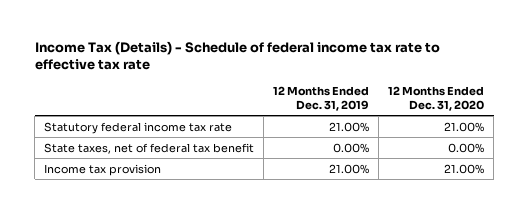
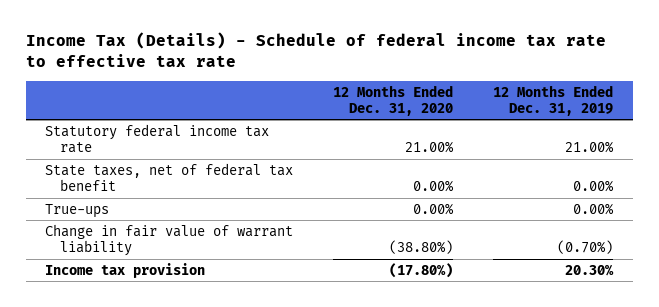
- | 12 Months Ended Dec. 31, 2019 | 12 Months Ended Dec. 31, 2020
+ | 12 Months Ended Dec. 31, 2020 | 12 Months Ended Dec. 31, 2019
- Income tax provision | 21.00% | 21.00%
+ True-ups | 0.00% | 0.00%
+ Change in fair value of warrant liability | (38.80%) | (0.70%)
+ Income tax provision | (17.80%) | 20.30%

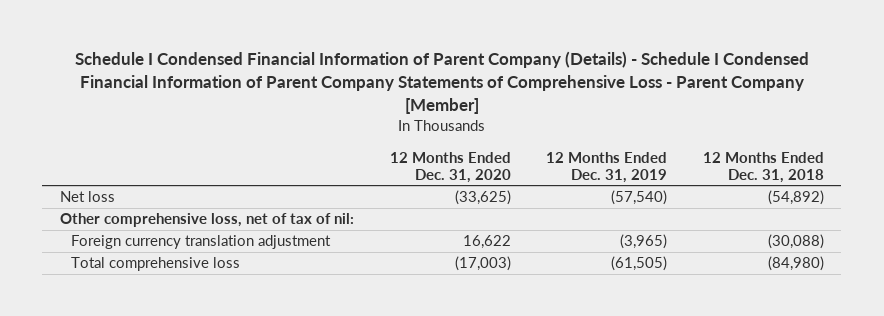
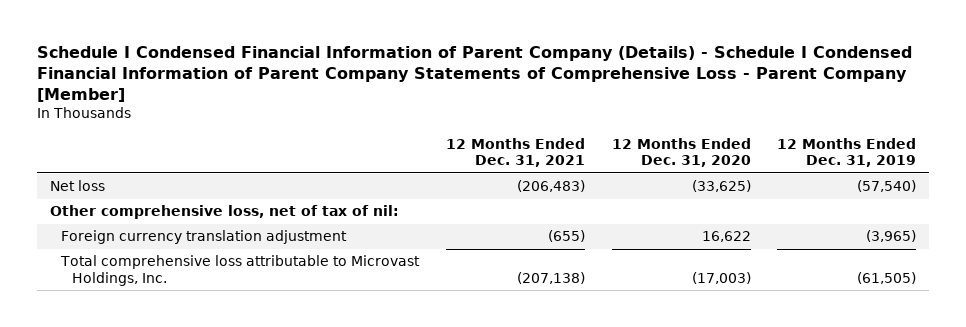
- | 12 Months Ended Dec. 31, 2020 | 12 Months Ended Dec. 31, 2019 | 12 Months Ended Dec. 31, 2018
+ | 12 Months Ended Dec. 31, 2021 | 12 Months Ended Dec. 31, 2020 | 12 Months Ended Dec. 31, 2019
- Total comprehensive loss | (17,003) | (61,505) | (84,980)
+ Total comprehensive loss attributable to Microvast Holdings, Inc. | (207,138) | (17,003) | (61,505)

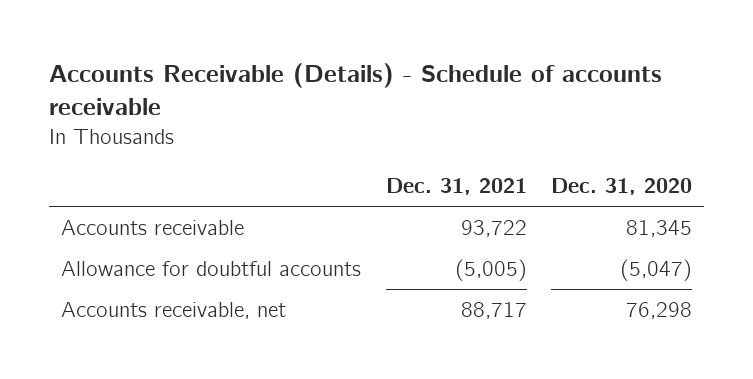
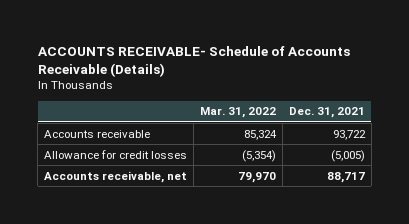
- Accounts Receivable (Details) - Schedule of accounts receivable
+ ACCOUNTS RECEIVABLE- Schedule of Accounts Receivable (Details)
- | Dec. 31, 2021 | Dec. 31, 2020
+ | Mar. 31, 2022 | Dec. 31, 2021
- Allowance for doubtful accounts | (5,005) | (5,047)
+ Allowance for credit losses | (5,354) | (5,005)

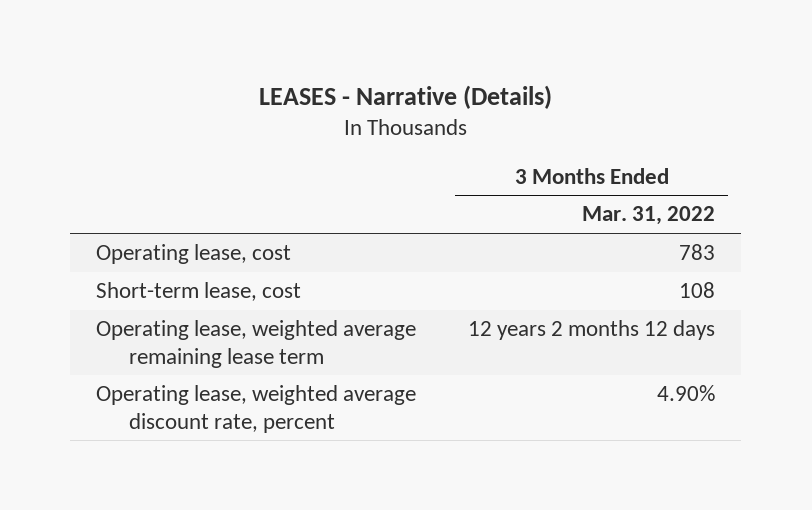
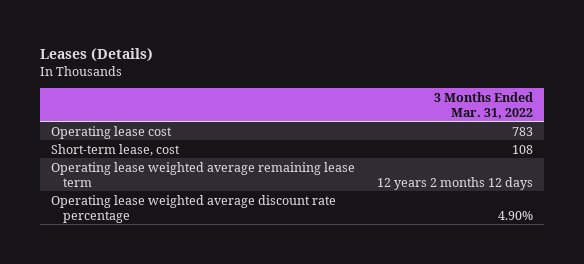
- LEASES - Narrative (Details)
+ Leases (Details)
- Operating lease, cost | 783
+ Operating lease cost | 783
- Operating lease, weighted average remaining lease term | 12 years 2 months 12 days
- Operating lease, weighted average discount rate, percent | 4.90%
+ Operating lease weighted average remaining lease term | 12 years 2 months 12 days
+ Operating lease weighted average discount rate percentage | 4.90%

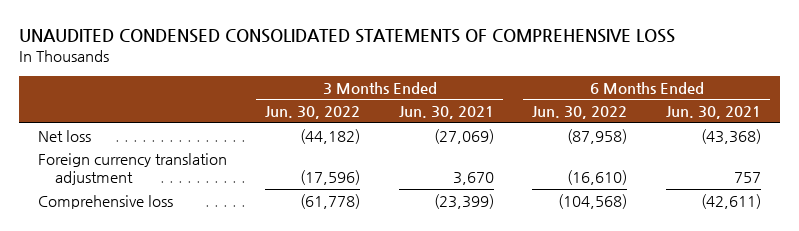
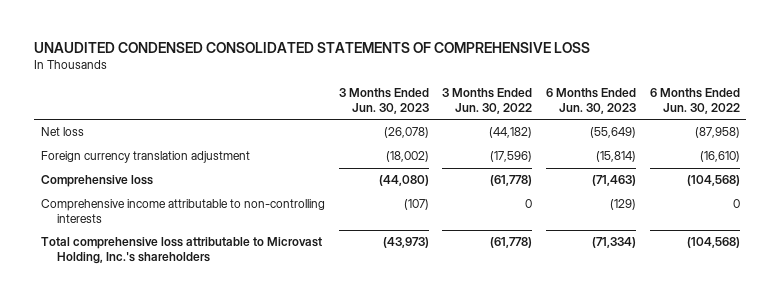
- | 3 Months Ended Jun. 30, 2022 | 3 Months Ended Jun. 30, 2021 | 6 Months Ended Jun. 30, 2022 | 6 Months Ended Jun. 30, 2021
+ | 3 Months Ended Jun. 30, 2023 | 3 Months Ended Jun. 30, 2022 | 6 Months Ended Jun. 30, 2023 | 6 Months Ended Jun. 30, 2022
+ Comprehensive income attributable to non-controlling interests | (107) | 0 | (129) | 0
+ Total comprehensive loss attributable to Microvast Holding, Inc.'s shareholders | (43,973) | (61,778) | (71,334) | (104,568)

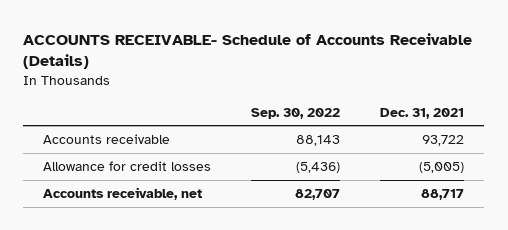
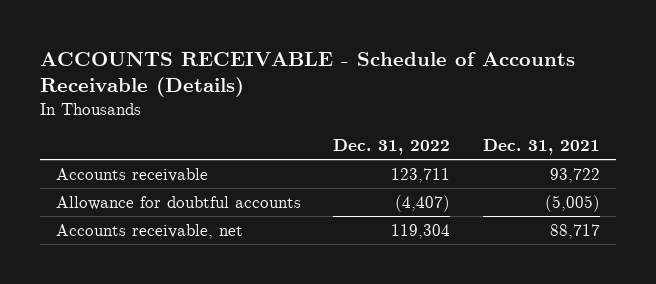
- ACCOUNTS RECEIVABLE- Schedule of Accounts Receivable (Details)
+ ACCOUNTS RECEIVABLE - Schedule of Accounts Receivable (Details)
- | Sep. 30, 2022 | Dec. 31, 2021
+ | Dec. 31, 2022 | Dec. 31, 2021
- Allowance for credit losses | (5,436) | (5,005)
+ Allowance for doubtful accounts | (4,407) | (5,005)

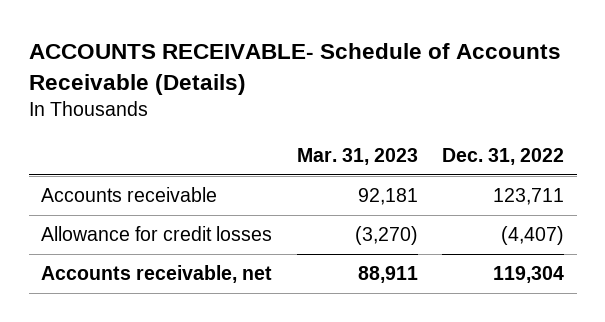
- ACCOUNTS RECEIVABLE - Schedule of Accounts Receivable (Details)
+ ACCOUNTS RECEIVABLE- Schedule of Accounts Receivable (Details)
- | Dec. 31, 2022 | Dec. 31, 2021
+ | Mar. 31, 2023 | Dec. 31, 2022
- Allowance for doubtful accounts | (4,407) | (5,005)
+ Allowance for credit losses | (3,270) | (4,407)

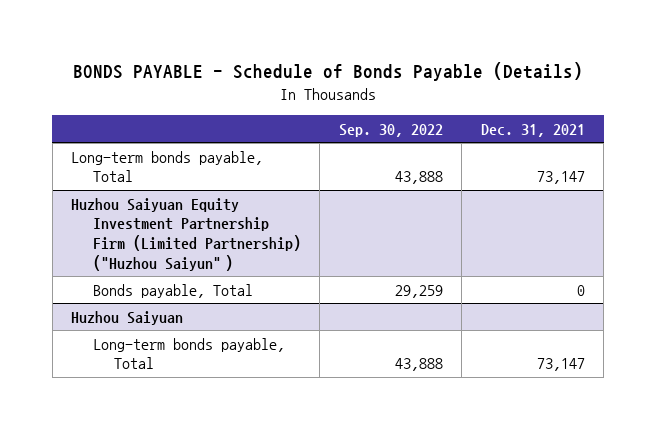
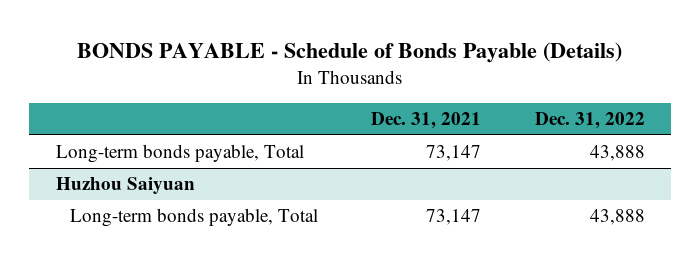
- | Sep. 30, 2022 | Dec. 31, 2021
+ | Dec. 31, 2021 | Dec. 31, 2022
- Huzhou Saiyuan Equity Investment Partnership Firm (Limited Partnership) ("Huzhou Saiyun"）
- Bonds payable, Total | 29,259 | 0

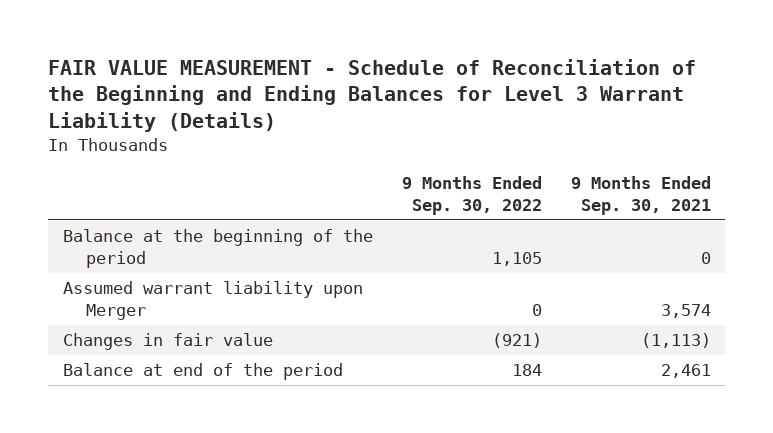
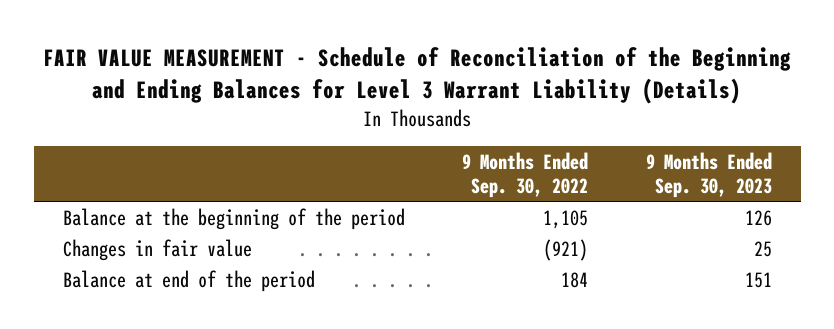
- | 9 Months Ended Sep. 30, 2022 | 9 Months Ended Sep. 30, 2021
+ | 9 Months Ended Sep. 30, 2022 | 9 Months Ended Sep. 30, 2023
- Assumed warrant liability upon Merger | 0 | 3,574

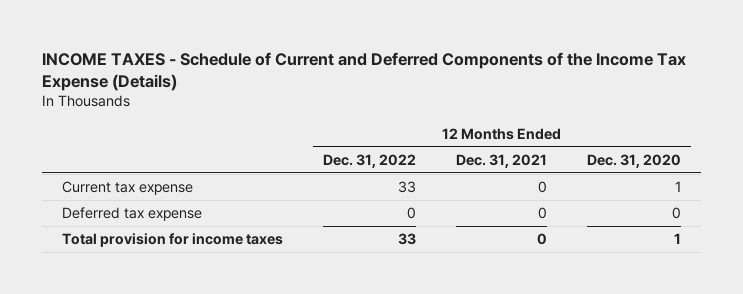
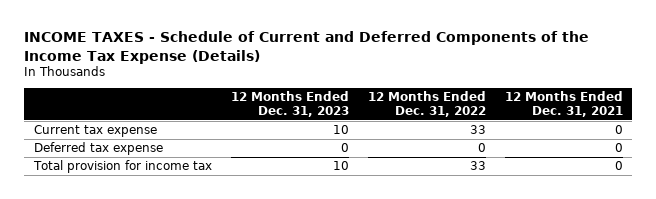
- | 12 Months Ended Dec. 31, 2022 | 12 Months Ended Dec. 31, 2021 | 12 Months Ended Dec. 31, 2020
+ | 12 Months Ended Dec. 31, 2023 | 12 Months Ended Dec. 31, 2022 | 12 Months Ended Dec. 31, 2021
- Total provision for income taxes | 33 | 0 | 1
+ Total provision for income tax | 10 | 33 | 0

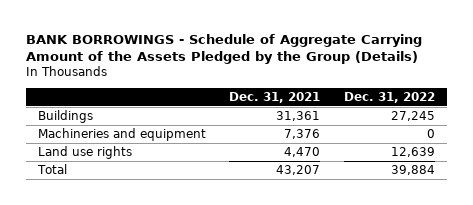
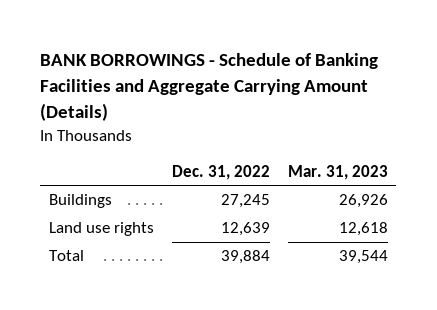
- BANK BORROWINGS - Schedule of Aggregate Carrying Amount of the Assets Pledged by the Group (Details)
+ BANK BORROWINGS - Schedule of Banking Facilities and Aggregate Carrying Amount (Details)
- | Dec. 31, 2021 | Dec. 31, 2022
+ | Dec. 31, 2022 | Mar. 31, 2023
- Machineries and equipment | 7,376 | 0

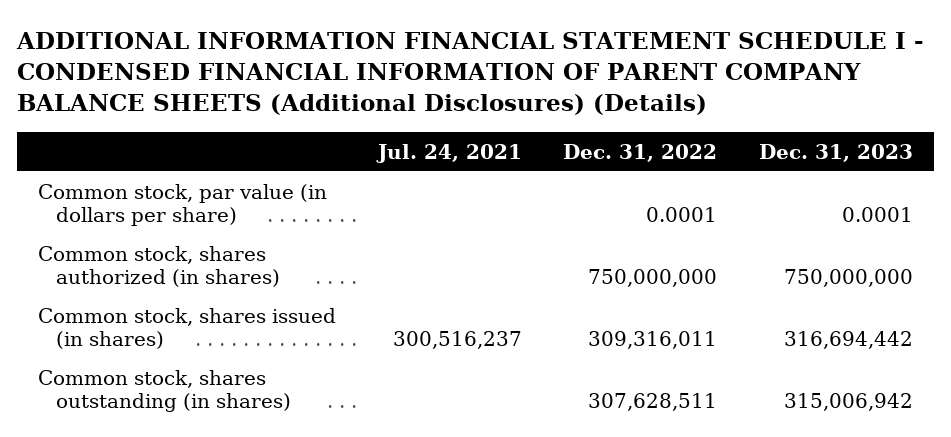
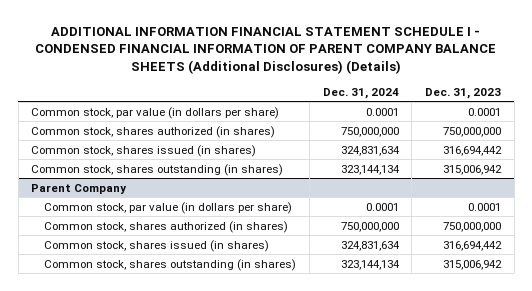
- | Jul. 24, 2021 | Dec. 31, 2022 | Dec. 31, 2023
+ | Dec. 31, 2024 | Dec. 31, 2023
+ Parent Company
+ Common stock, par value (in dollars per share) | 0.0001 | 0.0001
+ Common stock, shares authorized (in shares) | 750,000,000 | 750,000,000
+ Common stock, shares issued (in shares) | 324,831,634 | 316,694,442
+ Common stock, shares outstanding (in shares) | 323,144,134 | 315,006,942

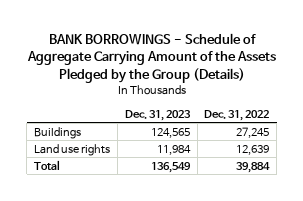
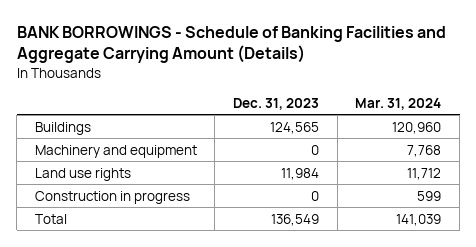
- BANK BORROWINGS - Schedule of Aggregate Carrying Amount of the Assets Pledged by the Group (Details)
+ BANK BORROWINGS - Schedule of Banking Facilities and Aggregate Carrying Amount (Details)
- | Dec. 31, 2023 | Dec. 31, 2022
+ | Dec. 31, 2023 | Mar. 31, 2024
+ Machinery and equipment | 0 | 7,768
+ Construction in progress | 0 | 599

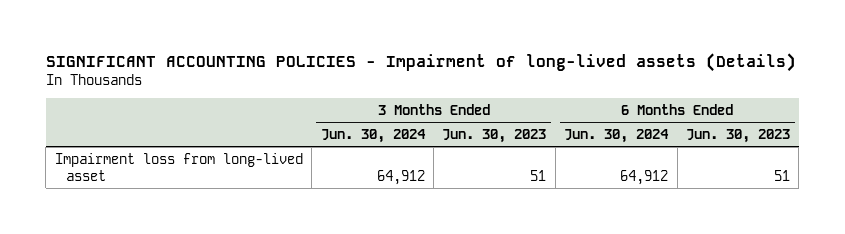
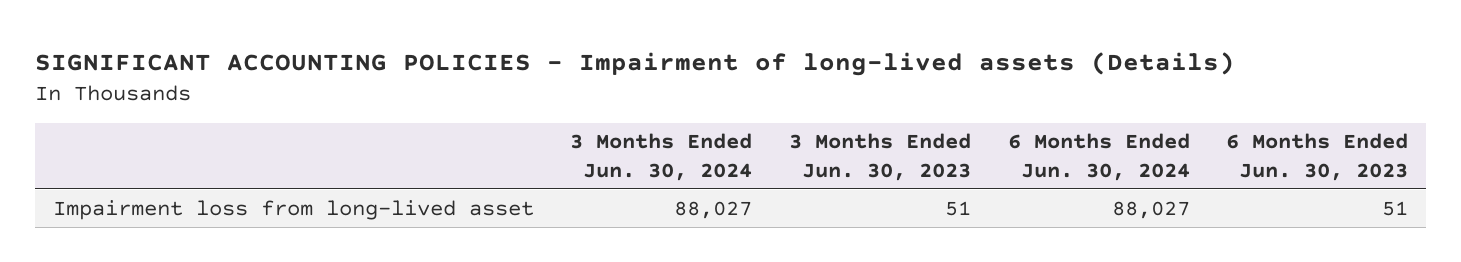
- Impairment loss from long-lived asset | 64,912 | 51 | 64,912 | 51
+ Impairment loss from long-lived asset | 88,027 | 51 | 88,027 | 51

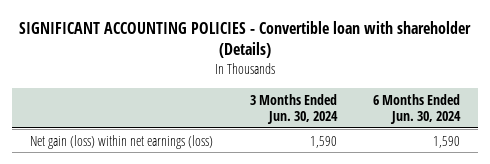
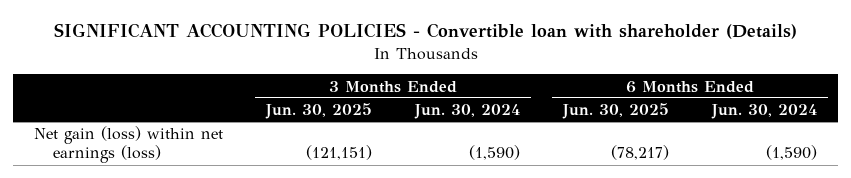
- | 3 Months Ended Jun. 30, 2024 | 6 Months Ended Jun. 30, 2024
+ | 3 Months Ended Jun. 30, 2025 | 3 Months Ended Jun. 30, 2024 | 6 Months Ended Jun. 30, 2025 | 6 Months Ended Jun. 30, 2024
- Net gain (loss) within net earnings (loss) | 1,590 | 1,590
+ Net gain (loss) within net earnings (loss) | (121,151) | (1,590) | (78,217) | (1,590)

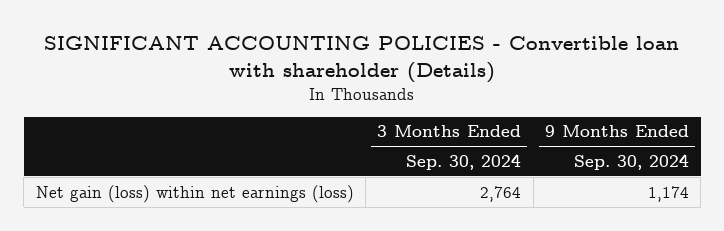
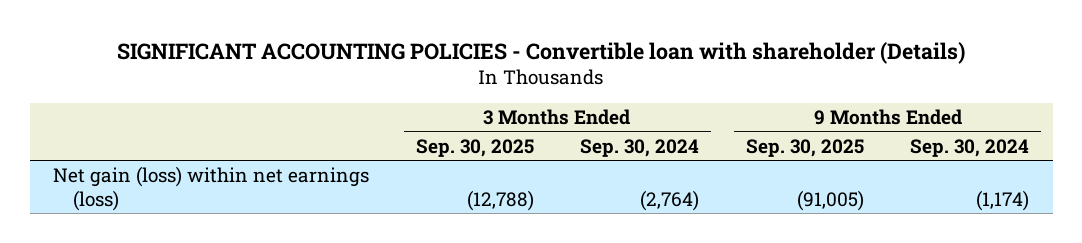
- | 3 Months Ended Sep. 30, 2024 | 9 Months Ended Sep. 30, 2024
+ | 3 Months Ended Sep. 30, 2025 | 3 Months Ended Sep. 30, 2024 | 9 Months Ended Sep. 30, 2025 | 9 Months Ended Sep. 30, 2024
- Net gain (loss) within net earnings (loss) | 2,764 | 1,174
+ Net gain (loss) within net earnings (loss) | (12,788) | (2,764) | (91,005) | (1,174)

